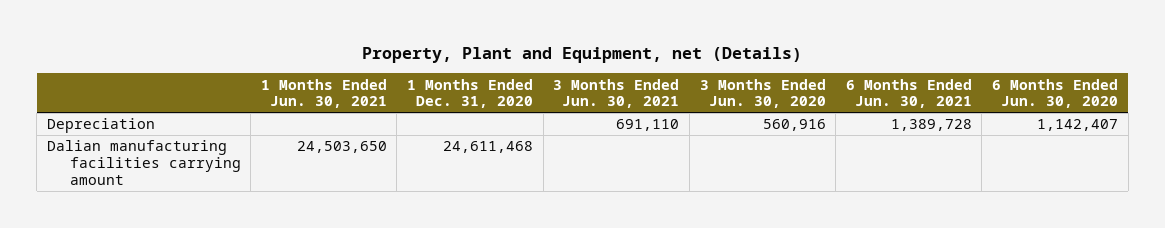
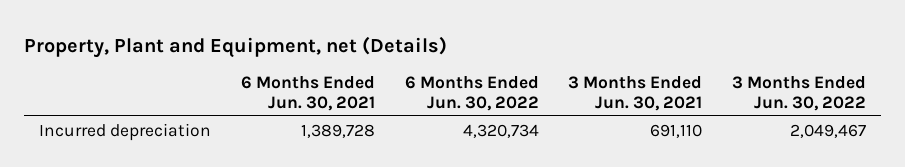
- | 1 Months Ended Jun. 30, 2021 | 1 Months Ended Dec. 31, 2020 | 3 Months Ended Jun. 30, 2021 | 3 Months Ended Jun. 30, 2020 | 6 Months Ended Jun. 30, 2021 | 6 Months Ended Jun. 30, 2020
+ | 6 Months Ended Jun. 30, 2021 | 6 Months Ended Jun. 30, 2022 | 3 Months Ended Jun. 30, 2021 | 3 Months Ended Jun. 30, 2022
- Depreciation | | | 691,110 | 560,916 | 1,389,728 | 1,142,407
- Dalian manufacturing facilities carrying amount | 24,503,650 | 24,611,468 | | | |
+ Incurred depreciation | 1,389,728 | 4,320,734 | 691,110 | 2,049,467

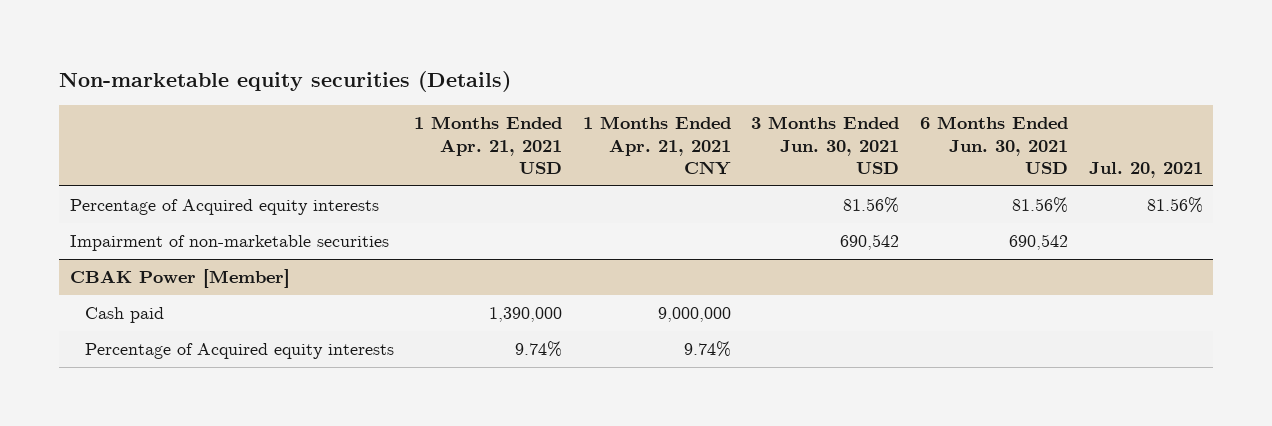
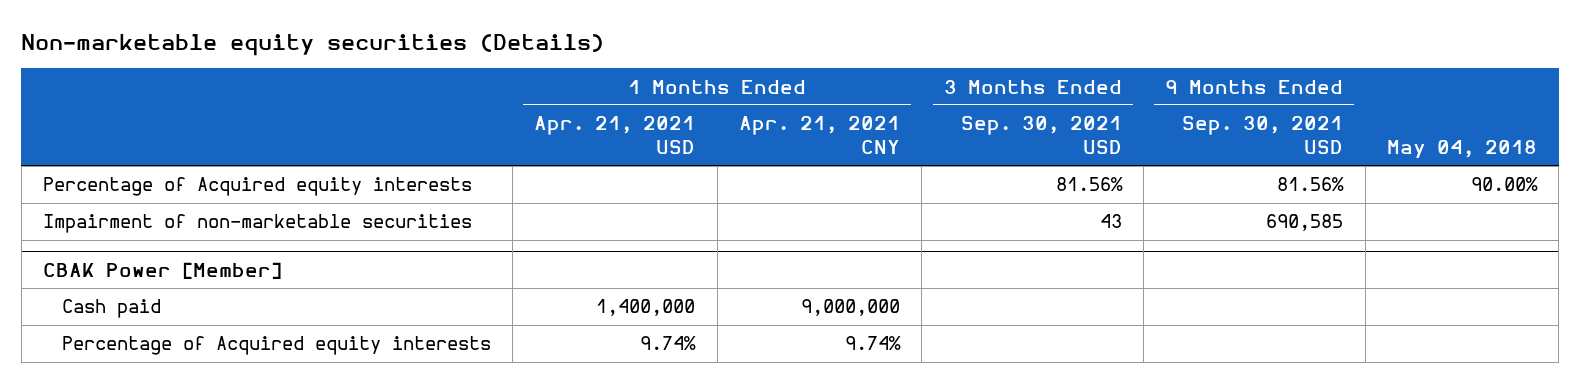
- | 1 Months Ended Apr. 21, 2021 USD | 1 Months Ended Apr. 21, 2021 CNY | 3 Months Ended Jun. 30, 2021 USD | 6 Months Ended Jun. 30, 2021 USD | Jul. 20, 2021
+ | 1 Months Ended Apr. 21, 2021 USD | 1 Months Ended Apr. 21, 2021 CNY | 3 Months Ended Sep. 30, 2021 USD | 9 Months Ended Sep. 30, 2021 USD | May 04, 2018
@ CBAK Power [Member]
- Cash paid | 1,390,000 | 9,000,000 | | |
+ Cash paid | 1,400,000 | 9,000,000 | | |

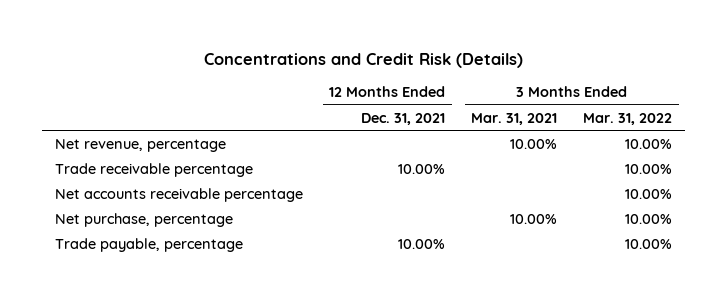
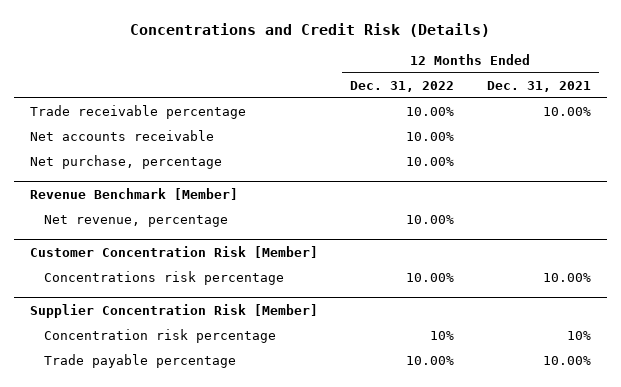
- | 12 Months Ended Dec. 31, 2021 | 3 Months Ended Mar. 31, 2021 | 3 Months Ended Mar. 31, 2022
+ | 12 Months Ended Dec. 31, 2022 | 12 Months Ended Dec. 31, 2021
- Net revenue, percentage | | 10.00% | 10.00%
- Net accounts receivable percentage | | | 10.00%
+ Net accounts receivable | 10.00% |
- Trade payable, percentage | 10.00% | | 10.00%
+ Revenue Benchmark [Member]
+ Net revenue, percentage | 10.00% |
+ Customer Concentration Risk [Member]
+ Concentrations risk percentage | 10.00% | 10.00%
+ Supplier Concentration Risk [Member]
+ Concentration risk percentage | 10% | 10%
+ Trade payable percentage | 10.00% | 10.00%

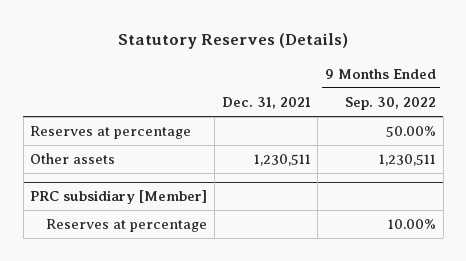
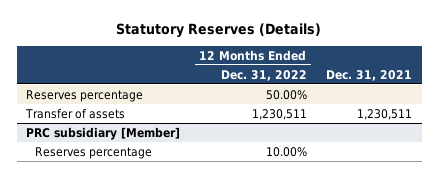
- | Dec. 31, 2021 | 9 Months Ended Sep. 30, 2022
+ | 12 Months Ended Dec. 31, 2022 | Dec. 31, 2021
- Reserves at percentage | | 50.00%
- Other assets | 1,230,511 | 1,230,511
+ Reserves percentage | 50.00% |
+ Transfer of assets | 1,230,511 | 1,230,511
@ PRC subsidiary [Member]
- Reserves at percentage | | 10.00%
+ Reserves percentage | 10.00% |

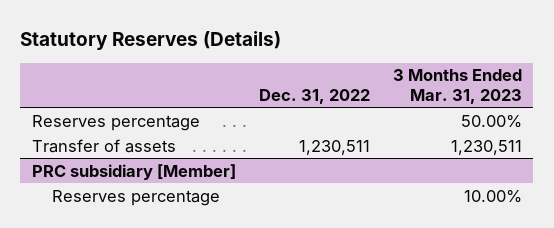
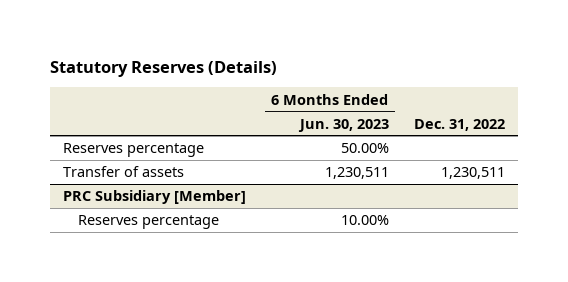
- | Dec. 31, 2022 | 3 Months Ended Mar. 31, 2023
+ | 6 Months Ended Jun. 30, 2023 | Dec. 31, 2022
- PRC subsidiary [Member]
+ PRC Subsidiary [Member]

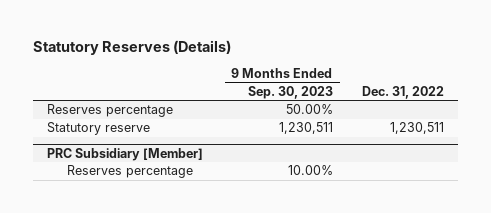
- | 6 Months Ended Jun. 30, 2023 | Dec. 31, 2022
+ | 9 Months Ended Sep. 30, 2023 | Dec. 31, 2022
- Transfer of assets | 1,230,511 | 1,230,511
+ Statutory reserve | 1,230,511 | 1,230,511

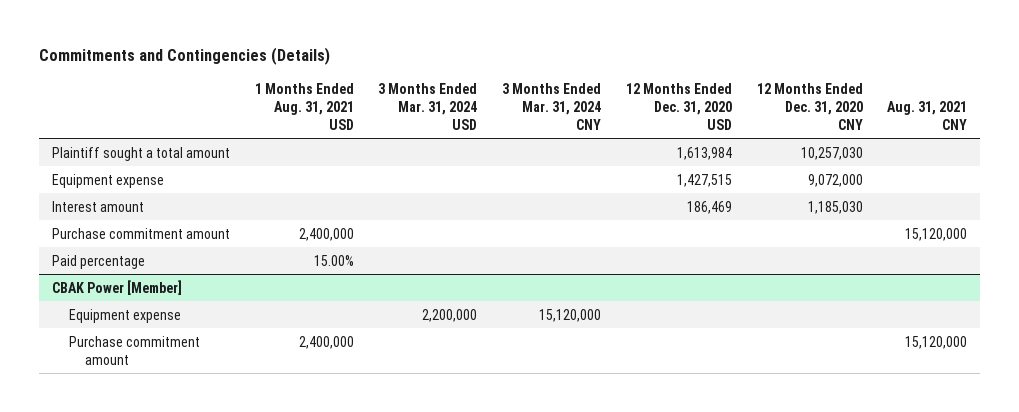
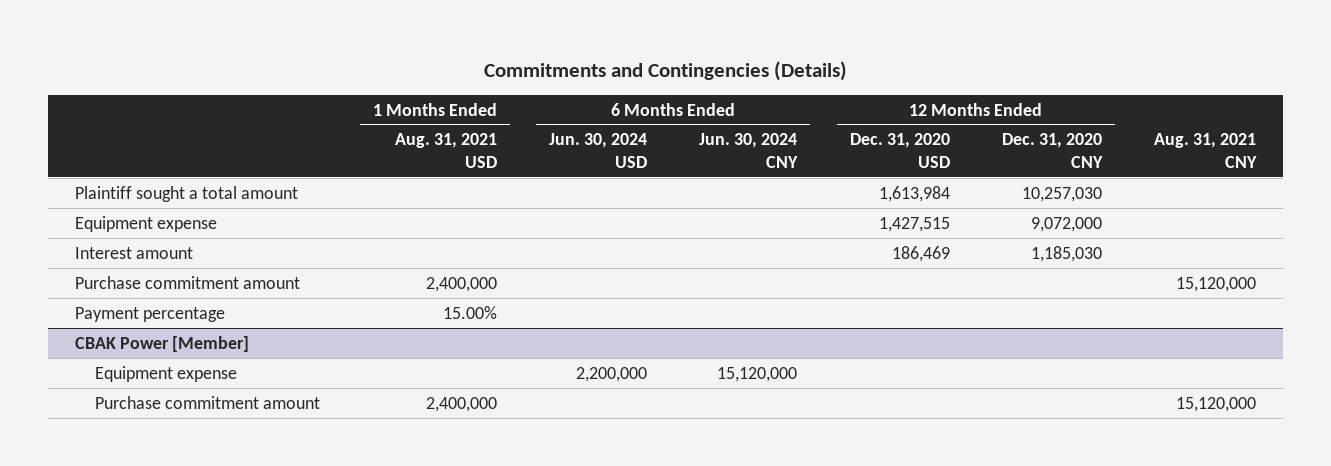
- | 1 Months Ended Aug. 31, 2021 USD | 3 Months Ended Mar. 31, 2024 USD | 3 Months Ended Mar. 31, 2024 CNY | 12 Months Ended Dec. 31, 2020 USD | 12 Months Ended Dec. 31, 2020 CNY | Aug. 31, 2021 CNY
+ | 1 Months Ended Aug. 31, 2021 USD | 6 Months Ended Jun. 30, 2024 USD | 6 Months Ended Jun. 30, 2024 CNY | 12 Months Ended Dec. 31, 2020 USD | 12 Months Ended Dec. 31, 2020 CNY | Aug. 31, 2021 CNY
- Paid percentage | 15.00% | | | | |
+ Payment percentage | 15.00% | | | | |

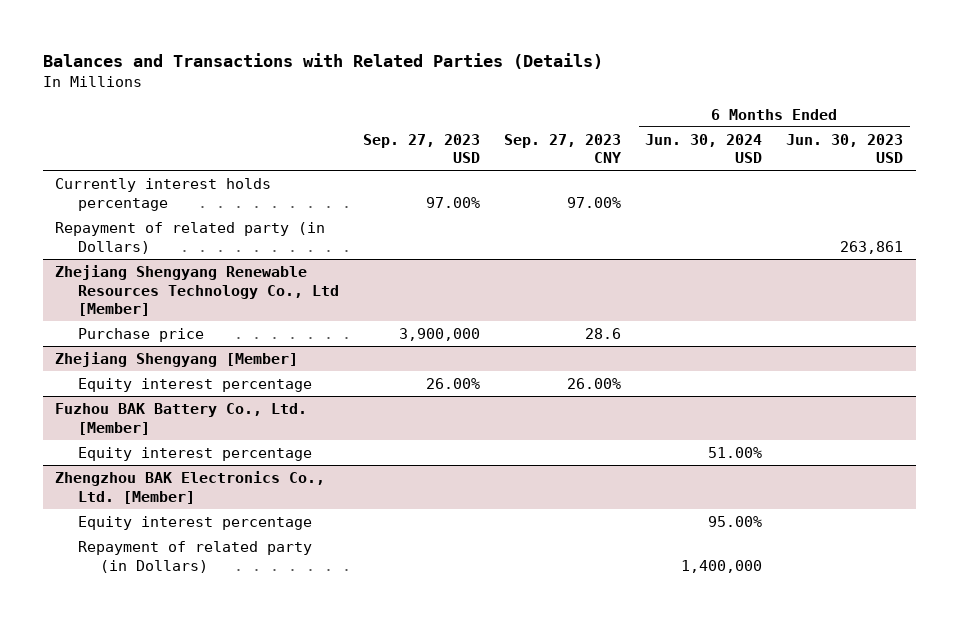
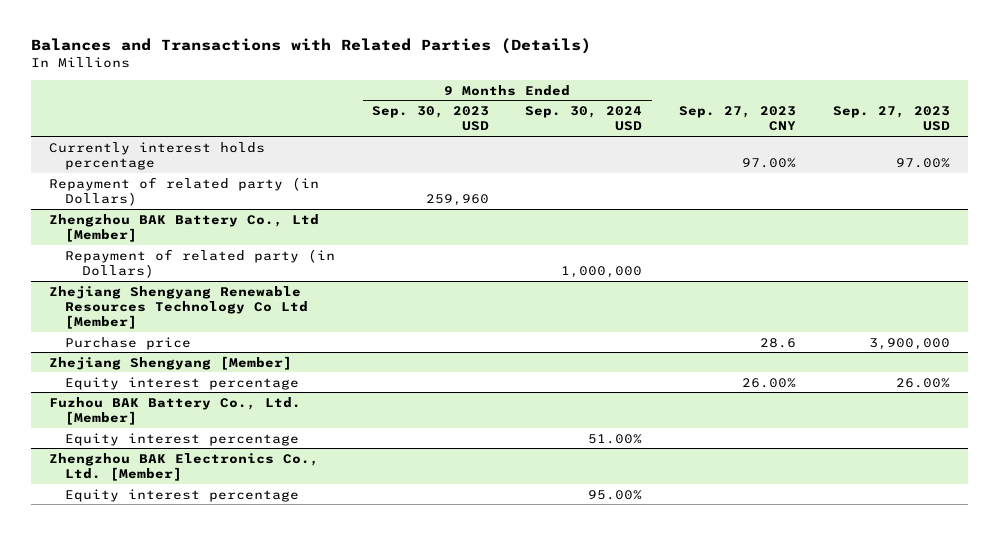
- | Sep. 27, 2023 USD | Sep. 27, 2023 CNY | 6 Months Ended Jun. 30, 2024 USD | 6 Months Ended Jun. 30, 2023 USD
+ | 9 Months Ended Sep. 30, 2023 USD | 9 Months Ended Sep. 30, 2024 USD | Sep. 27, 2023 CNY | Sep. 27, 2023 USD
- Zhejiang Shengyang Renewable Resources Technology Co., Ltd [Member]
+ Zhengzhou BAK Battery Co., Ltd [Member]
+ Repayment of related party (in Dollars) | | 1,000,000 | |
+ Zhejiang Shengyang Renewable Resources Technology Co Ltd [Member]
@ Zhengzhou BAK Electronics Co., Ltd. [Member]
- Repayment of related party (in Dollars) | | | 1,400,000 |

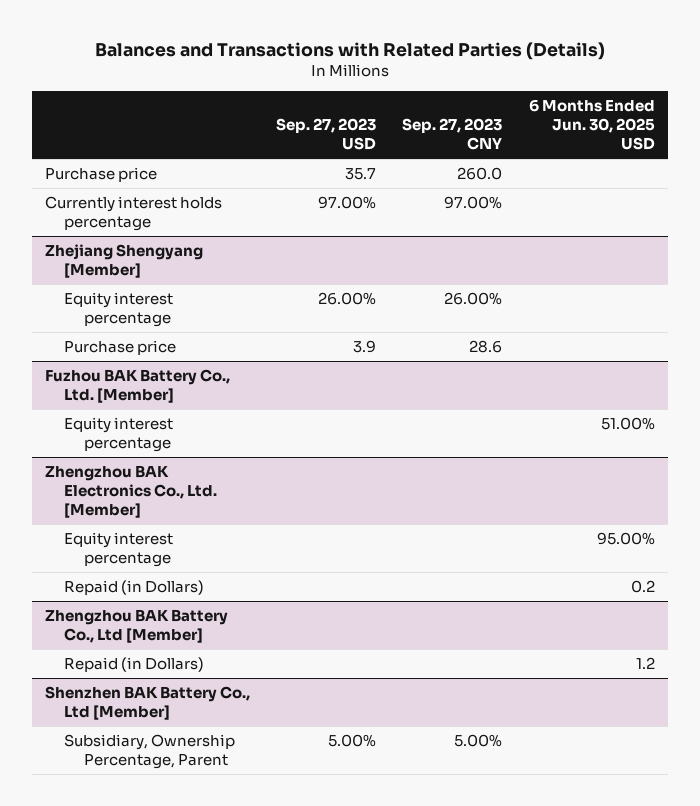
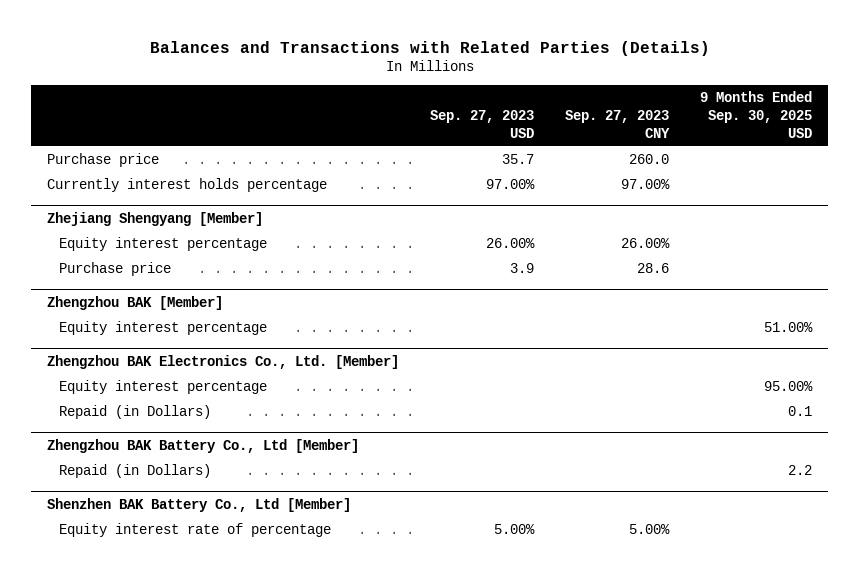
- | Sep. 27, 2023 USD | Sep. 27, 2023 CNY | 6 Months Ended Jun. 30, 2025 USD
+ | Sep. 27, 2023 USD | Sep. 27, 2023 CNY | 9 Months Ended Sep. 30, 2025 USD
- Fuzhou BAK Battery Co., Ltd. [Member]
- Equity interest percentage | | | 51.00%
+ Zhengzhou BAK [Member]
+ Equity interest percentage | | | 51.00%
@ Shenzhen BAK Battery Co., Ltd [Member]
- Subsidiary, Ownership Percentage, Parent | 5.00% | 5.00% |
+ Equity interest rate of percentage | 5.00% | 5.00% |

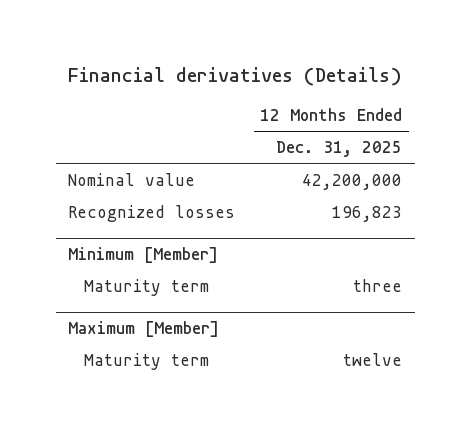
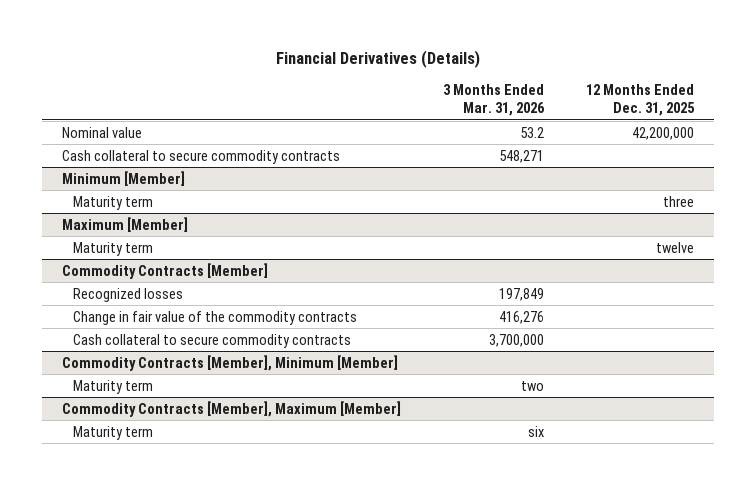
- Financial derivatives (Details)
+ Financial Derivatives (Details)
- | 12 Months Ended Dec. 31, 2025
+ | 3 Months Ended Mar. 31, 2026 | 12 Months Ended Dec. 31, 2025
- Recognized losses | 196,823
+ Cash collateral to secure commodity contracts | 548,271 |
+ Commodity Contracts [Member]
+ Recognized losses | 197,849 |
+ Change in fair value of the commodity contracts | 416,276 |
+ Cash collateral to secure commodity contracts | 3,700,000 |
+ Commodity Contracts [Member], Minimum [Member]
+ Maturity term | two |
+ Commodity Contracts [Member], Maximum [Member]
+ Maturity term | six |

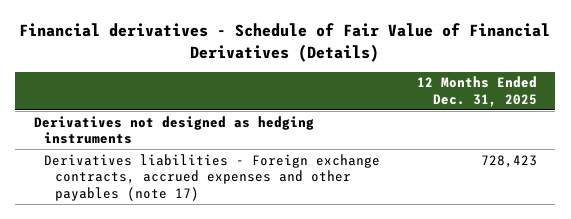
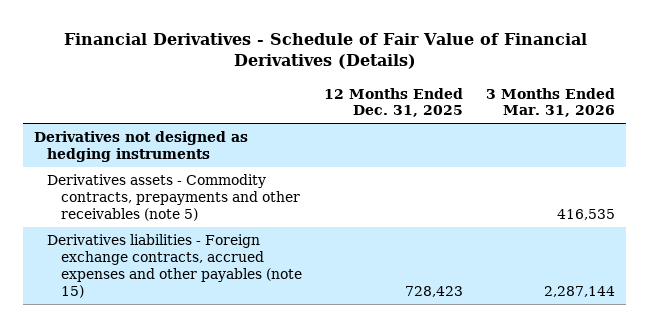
- Financial derivatives - Schedule of Fair Value of Financial Derivatives (Details)
+ Financial Derivatives - Schedule of Fair Value of Financial Derivatives (Details)
- | 12 Months Ended Dec. 31, 2025
+ | 12 Months Ended Dec. 31, 2025 | 3 Months Ended Mar. 31, 2026
- Derivatives liabilities - Foreign exchange contracts, accrued expenses and other payables (note 17) | 728,423
+ Derivatives assets - Commodity contracts, prepayments and other receivables (note 5) | | 416,535
+ Derivatives liabilities - Foreign exchange contracts, accrued expenses and other payables (note 15) | 728,423 | 2,287,144

